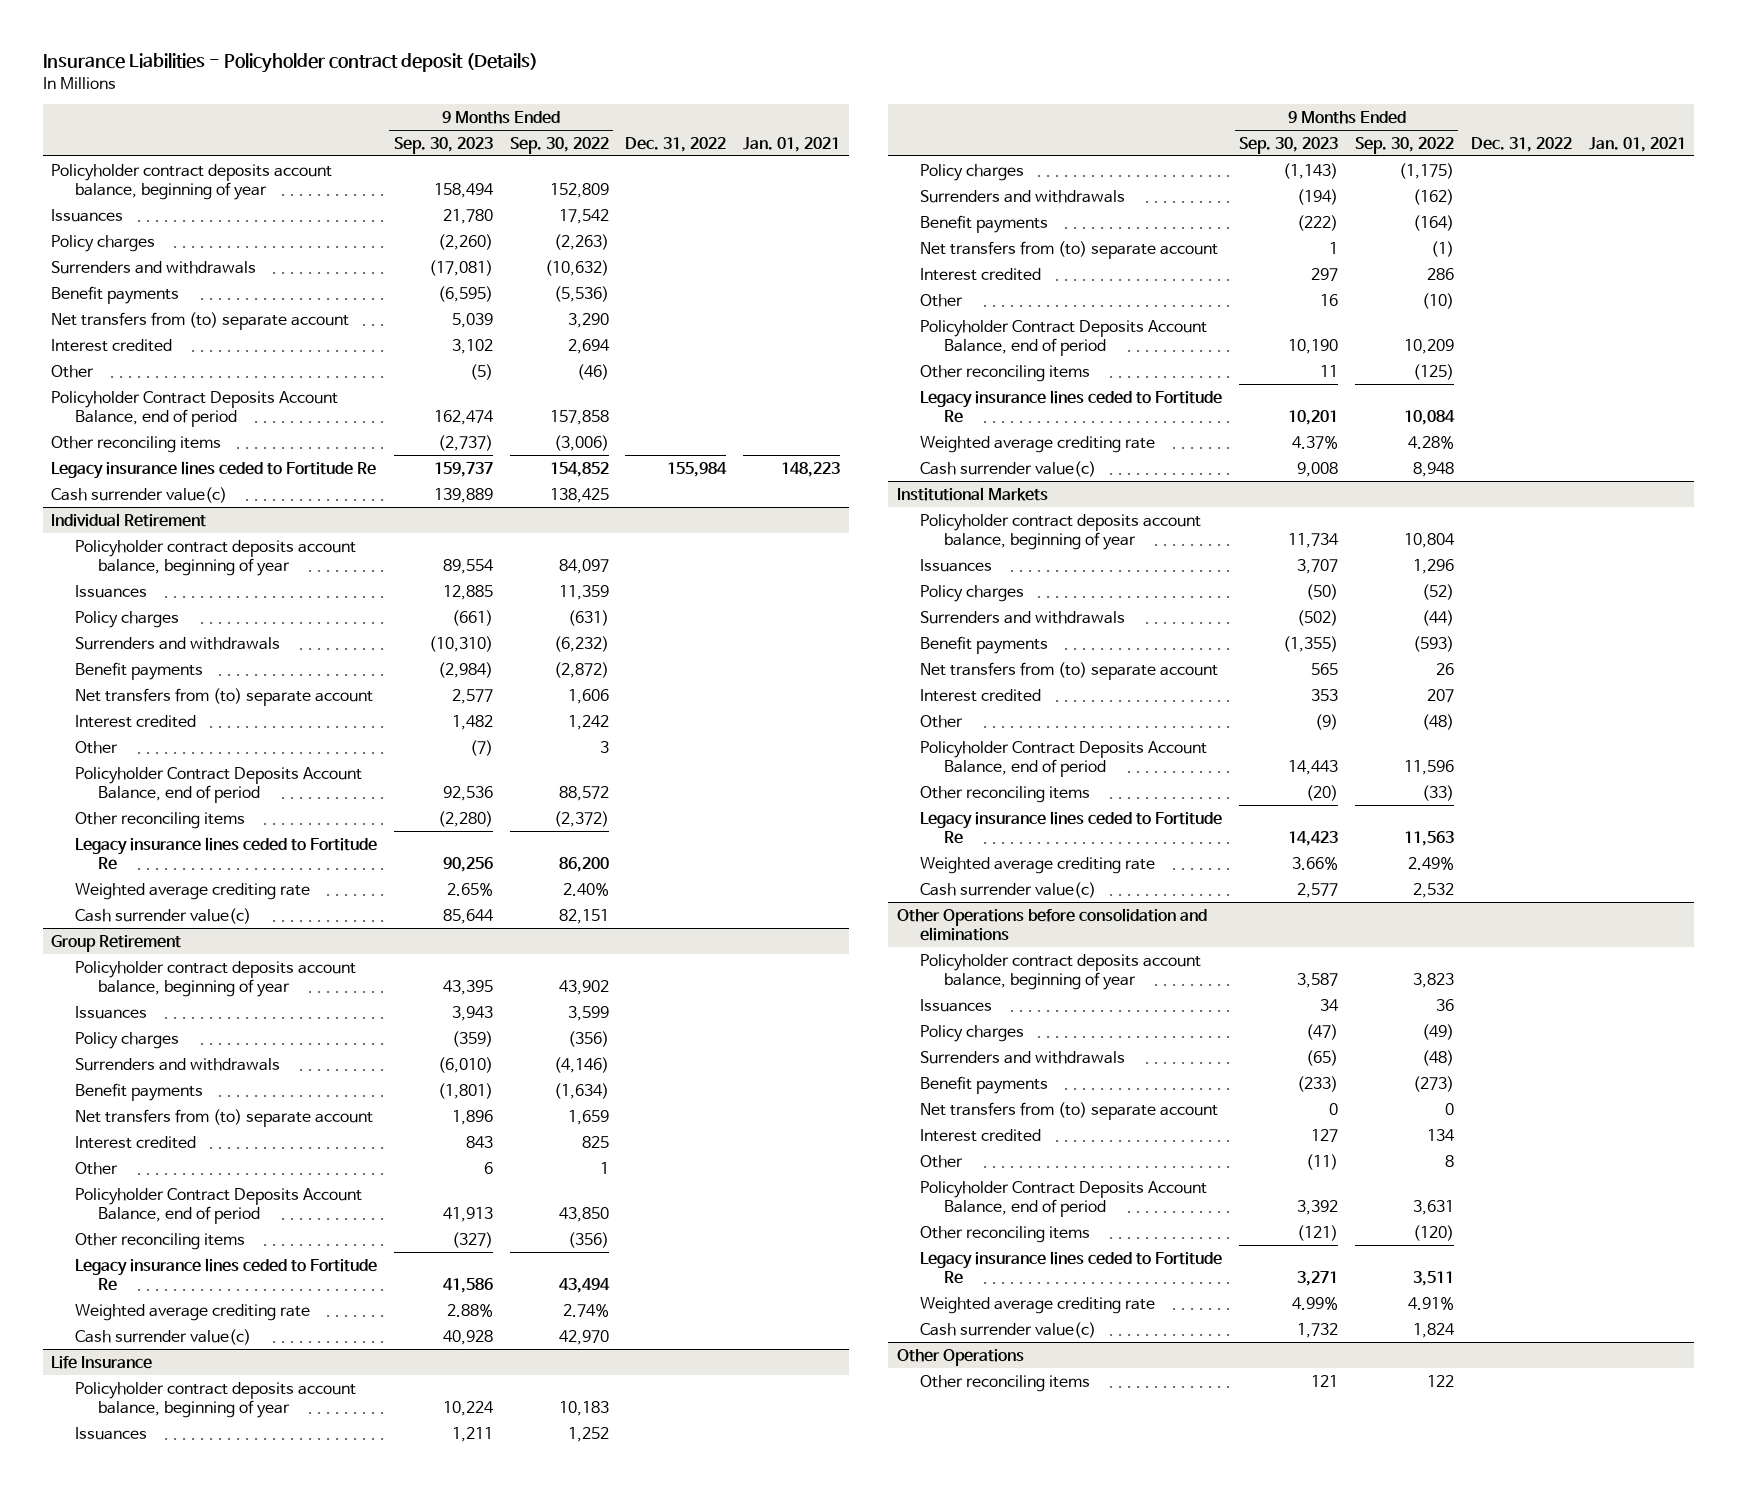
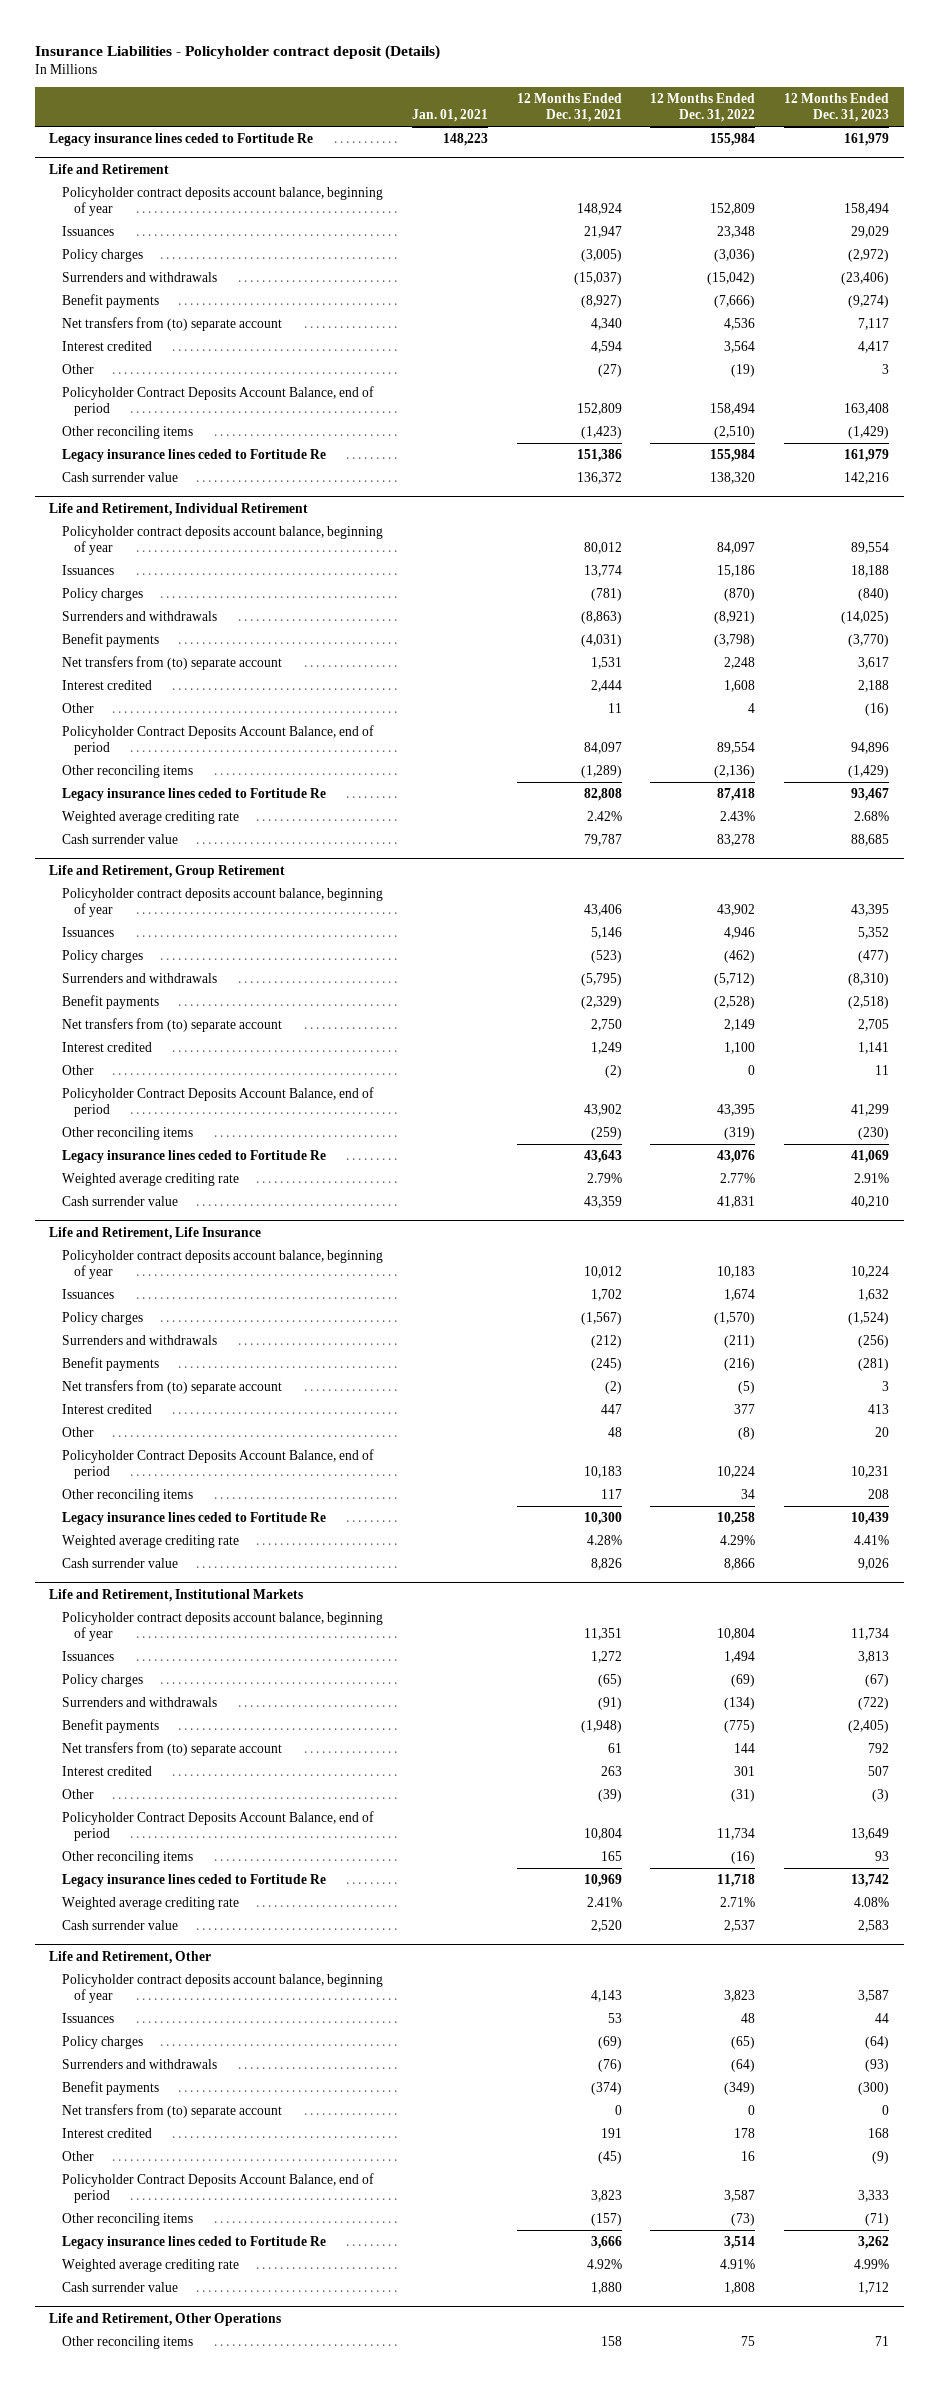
- | 9 Months Ended Sep. 30, 2023 | 9 Months Ended Sep. 30, 2022 | Dec. 31, 2022 | Jan. 01, 2021
+ | Jan. 01, 2021 | 12 Months Ended Dec. 31, 2021 | 12 Months Ended Dec. 31, 2022 | 12 Months Ended Dec. 31, 2023
- Policyholder contract deposits account balance, beginning of year | 158,494 | 152,809 | |
- Issuances | 21,780 | 17,542 | |
- Policy charges | (2,260) | (2,263) | |
- Surrenders and withdrawals | (17,081) | (10,632) | |
- Benefit payments | (6,595) | (5,536) | |
- Net transfers from (to) separate account | 5,039 | 3,290 | |
- Interest credited | 3,102 | 2,694 | |
- Other | (5) | (46) | |
- Policyholder Contract Deposits Account Balance, end of period | 162,474 | 157,858 | |
- Other reconciling items | (2,737) | (3,006) | |
- Cash surrender value(c) | 139,889 | 138,425 | |
- Individual Retirement
+ Life and Retirement
+ Policyholder contract deposits account balance, beginning of year | | 148,924 | 152,809 | 158,494
+ Issuances | | 21,947 | 23,348 | 29,029
+ Policy charges | | (3,005) | (3,036) | (2,972)
+ Surrenders and withdrawals | | (15,037) | (15,042) | (23,406)
+ Benefit payments | | (8,927) | (7,666) | (9,274)
+ Net transfers from (to) separate account | | 4,340 | 4,536 | 7,117
+ Interest credited | | 4,594 | 3,564 | 4,417
+ Other | | (27) | (19) | 3
+ Policyholder Contract Deposits Account Balance, end of period | | 152,809 | 158,494 | 163,408
+ Other reconciling items | | (1,423) | (2,510) | (1,429)
+ Legacy insurance lines ceded to Fortitude Re | | 151,386 | 155,984 | 161,979
+ Cash surrender value | | 136,372 | 138,320 | 142,216
+ Life and Retirement, Individual Retirement
- Cash surrender value(c) | 85,644 | 82,151 | |
- Group Retirement
+ Cash surrender value | | 79,787 | 83,278 | 88,685
+ Life and Retirement, Group Retirement
- Cash surrender value(c) | 40,928 | 42,970 | |
- Life Insurance
+ Cash surrender value | | 43,359 | 41,831 | 40,210
+ Life and Retirement, Life Insurance
- Cash surrender value(c) | 9,008 | 8,948 | |
- Institutional Markets
+ Cash surrender value | | 8,826 | 8,866 | 9,026
+ Life and Retirement, Institutional Markets
- Cash surrender value(c) | 2,577 | 2,532 | |
- Other Operations before consolidation and eliminations
- Policyholder contract deposits account balance, beginning of year | 3,587 | 3,823 | |
- Issuances | 34 | 36 | |
- Policy charges | (47) | (49) | |
- Surrenders and withdrawals | (65) | (48) | |
- Benefit payments | (233) | (273) | |
- Net transfers from (to) separate account | 0 | 0 | |
- Interest credited | 127 | 134 | |
- Other | (11) | 8 | |
- Policyholder Contract Deposits Account Balance, end of period | 3,392 | 3,631 | |
- Other reconciling items | (121) | (120) | |
- Legacy insurance lines ceded to Fortitude Re | 3,271 | 3,511 | |
- Weighted average crediting rate | 4.99% | 4.91% | |
- Cash surrender value(c) | 1,732 | 1,824 | |
- Other Operations
+ Cash surrender value | | 2,520 | 2,537 | 2,583
+ Life and Retirement, Other
+ Policyholder contract deposits account balance, beginning of year | | 4,143 | 3,823 | 3,587
+ Issuances | | 53 | 48 | 44
+ Policy charges | | (69) | (65) | (64)
+ Surrenders and withdrawals | | (76) | (64) | (93)
+ Benefit payments | | (374) | (349) | (300)
+ Net transfers from (to) separate account | | 0 | 0 | 0
+ Interest credited | | 191 | 178 | 168
+ Other | | (45) | 16 | (9)
+ Policyholder Contract Deposits Account Balance, end of period | | 3,823 | 3,587 | 3,333
+ Other reconciling items | | (157) | (73) | (71)
+ Legacy insurance lines ceded to Fortitude Re | | 3,666 | 3,514 | 3,262
+ Weighted average crediting rate | | 4.92% | 4.91% | 4.99%
+ Cash surrender value | | 1,880 | 1,808 | 1,712
+ Life and Retirement, Other Operations

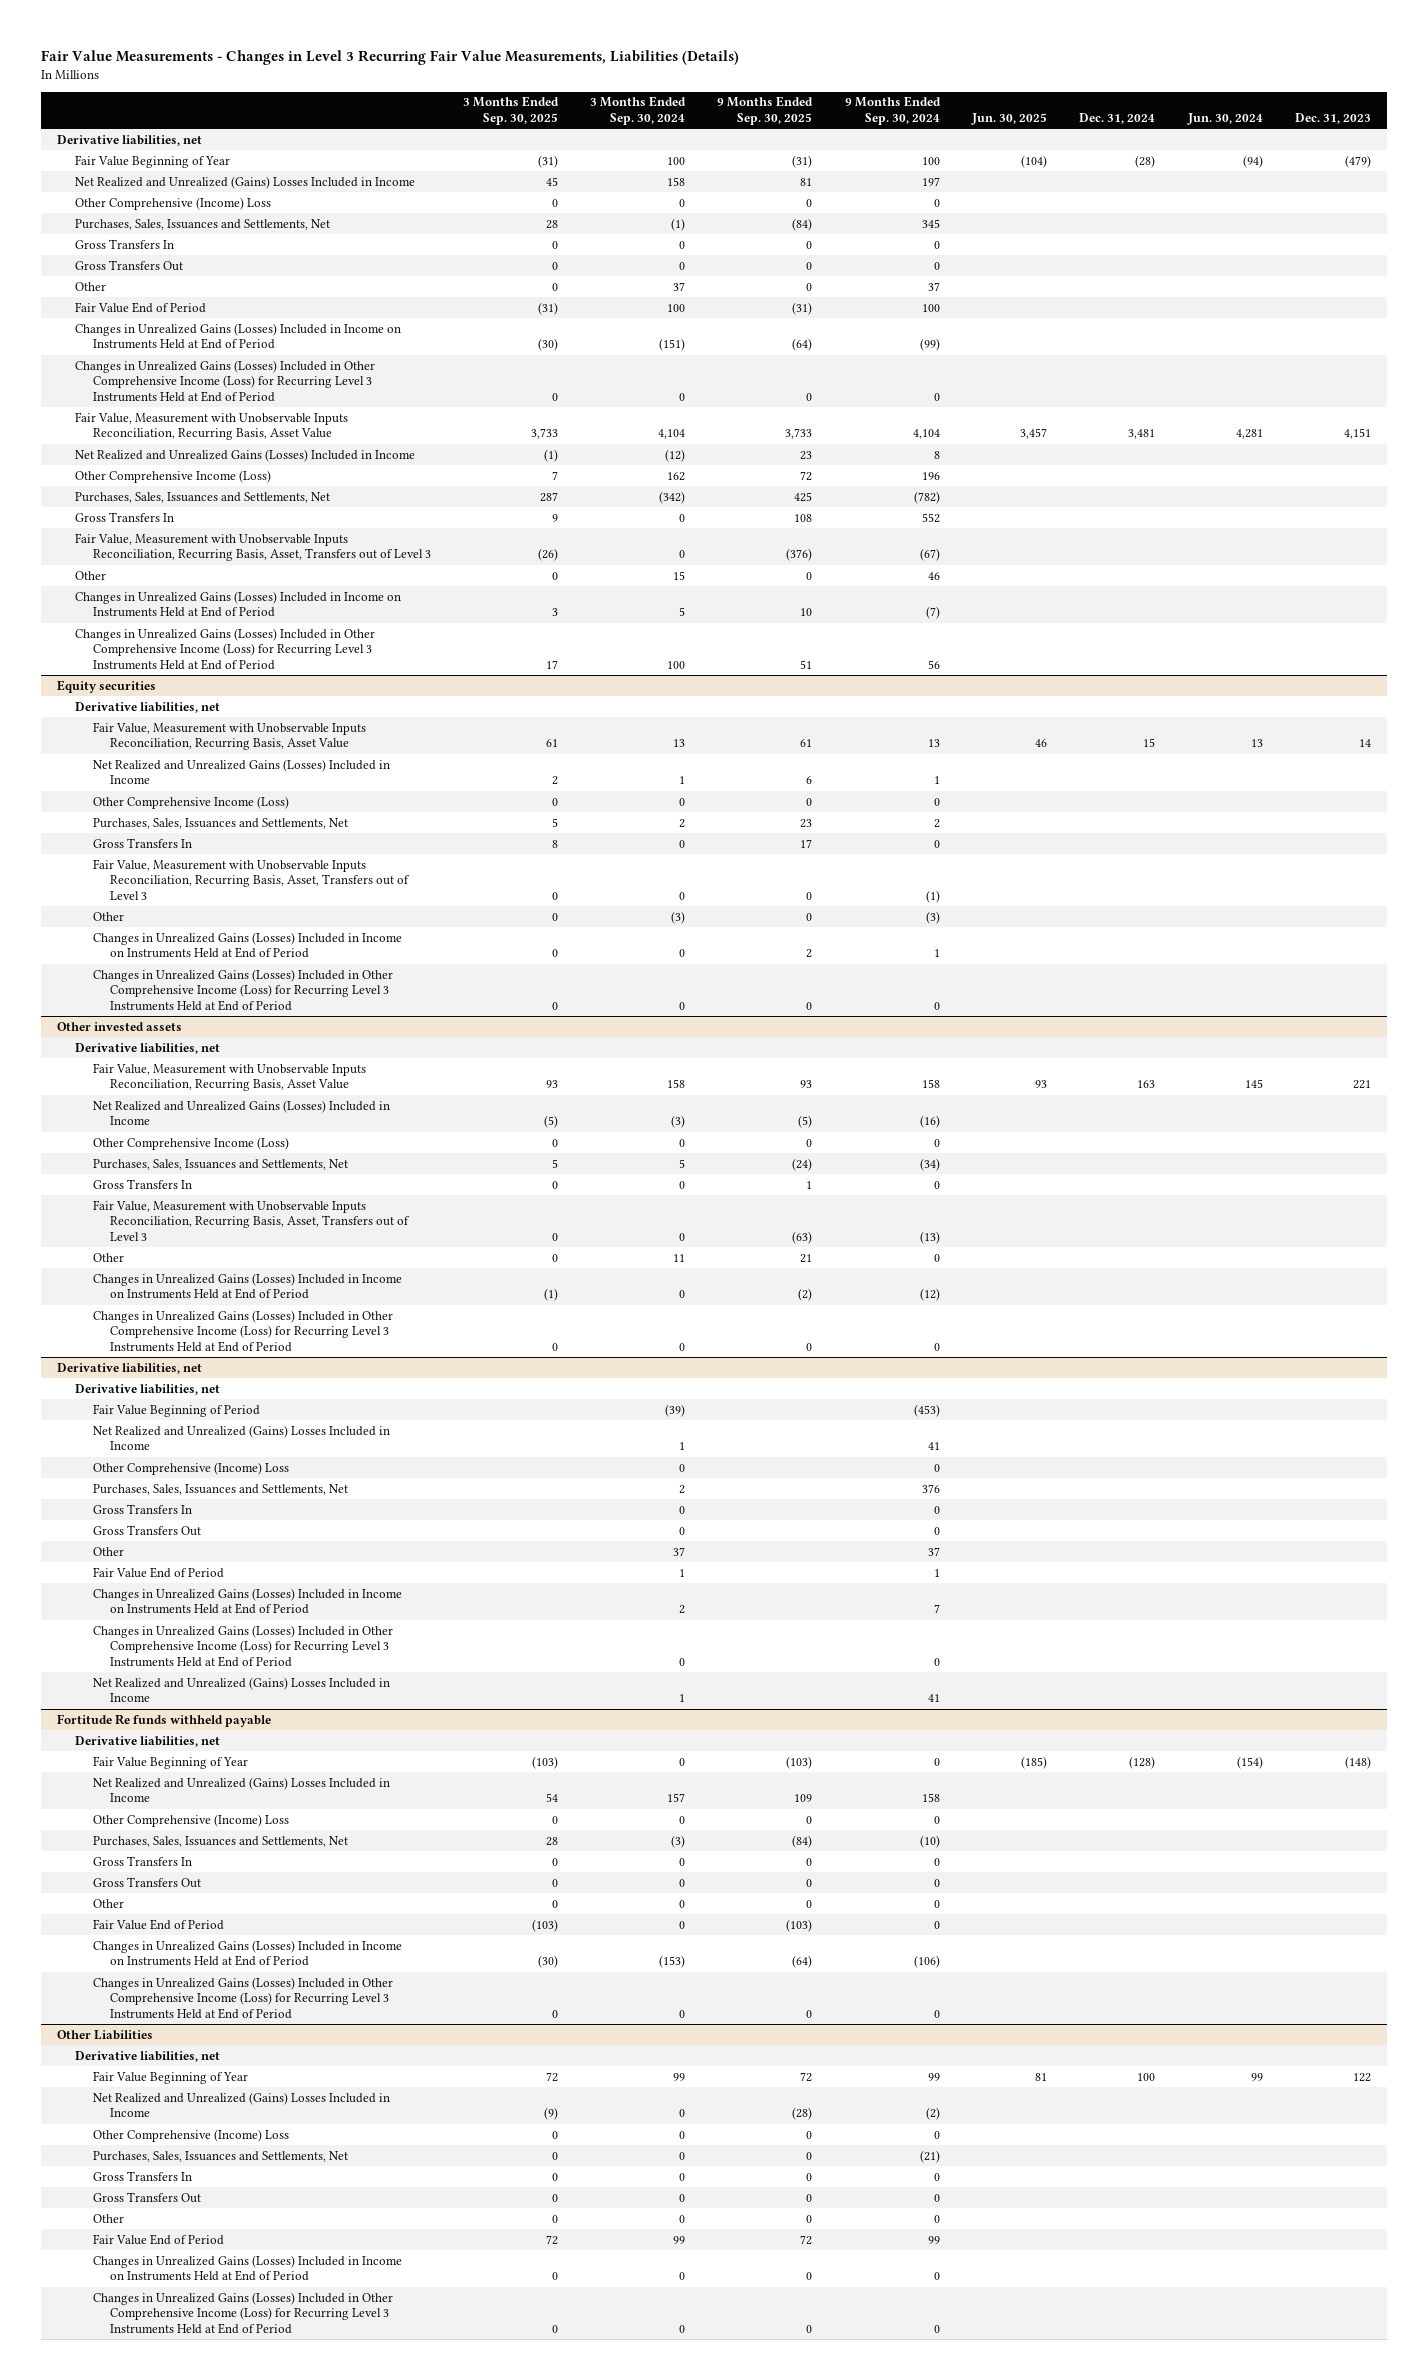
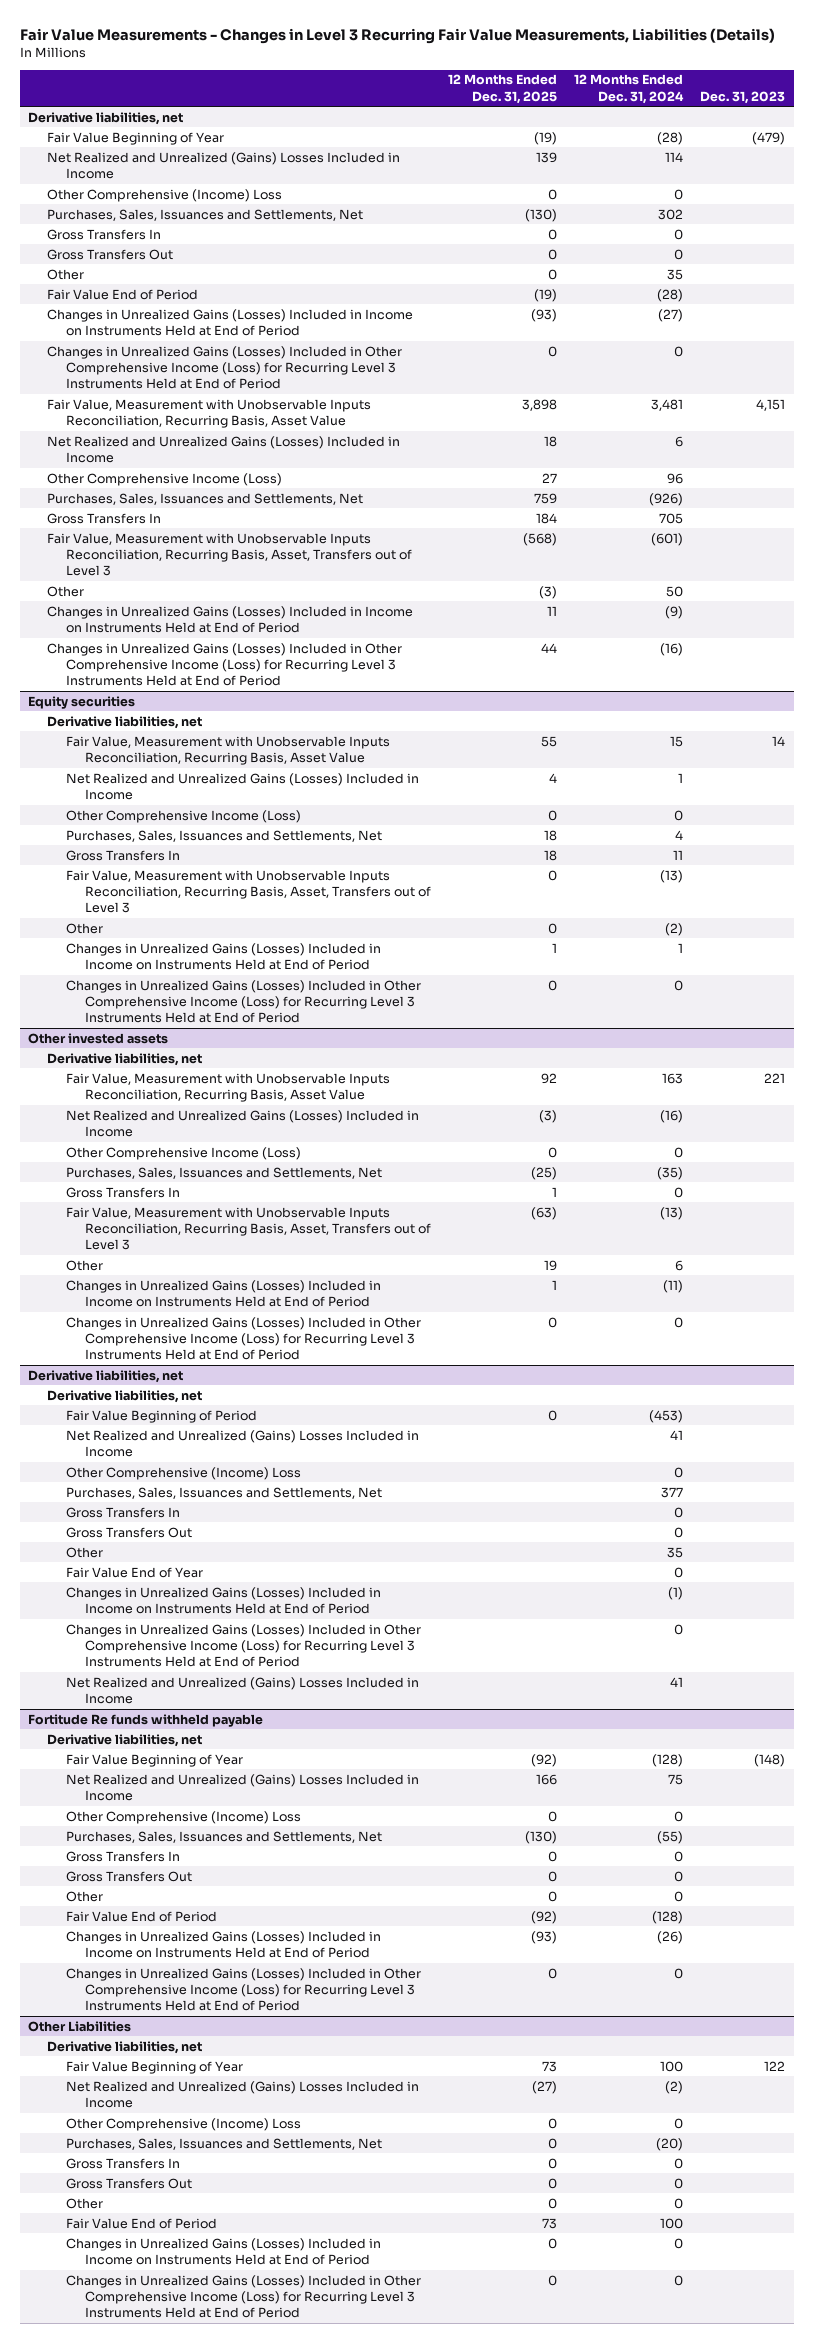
- | 3 Months Ended Sep. 30, 2025 | 3 Months Ended Sep. 30, 2024 | 9 Months Ended Sep. 30, 2025 | 9 Months Ended Sep. 30, 2024 | Jun. 30, 2025 | Dec. 31, 2024 | Jun. 30, 2024 | Dec. 31, 2023
+ | 12 Months Ended Dec. 31, 2025 | 12 Months Ended Dec. 31, 2024 | Dec. 31, 2023
@ Derivative liabilities, net
- Fair Value End of Period | | 1 | | 1 | | | |
+ Fair Value End of Year | | 0 |

